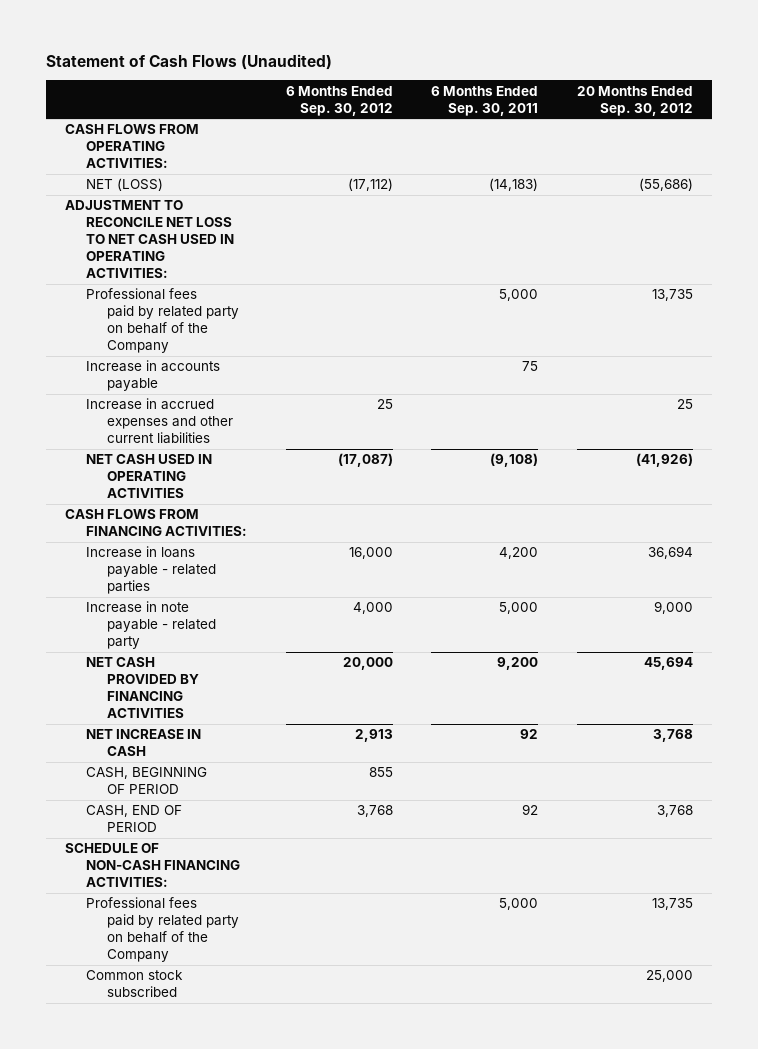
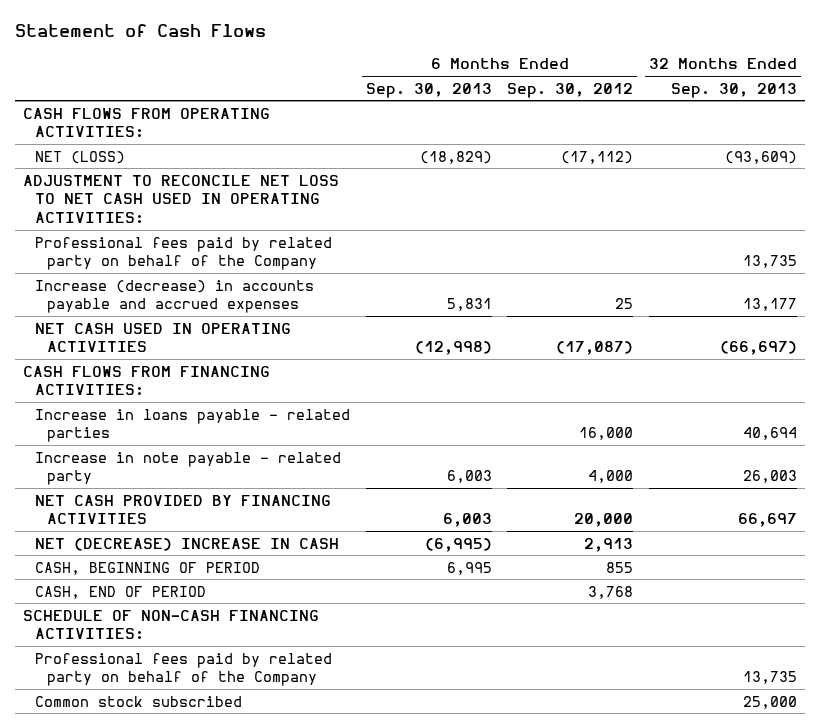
- Statement of Cash Flows (Unaudited)
+ Statement of Cash Flows
- | 6 Months Ended Sep. 30, 2012 | 6 Months Ended Sep. 30, 2011 | 20 Months Ended Sep. 30, 2012
+ | 6 Months Ended Sep. 30, 2013 | 6 Months Ended Sep. 30, 2012 | 32 Months Ended Sep. 30, 2013
- Increase in accounts payable | | 75 |
- Increase in accrued expenses and other current liabilities | 25 | | 25
+ Increase (decrease) in accounts payable and accrued expenses | 5,831 | 25 | 13,177
- NET INCREASE IN CASH | 2,913 | 92 | 3,768
+ NET (DECREASE) INCREASE IN CASH | (6,995) | 2,913 |

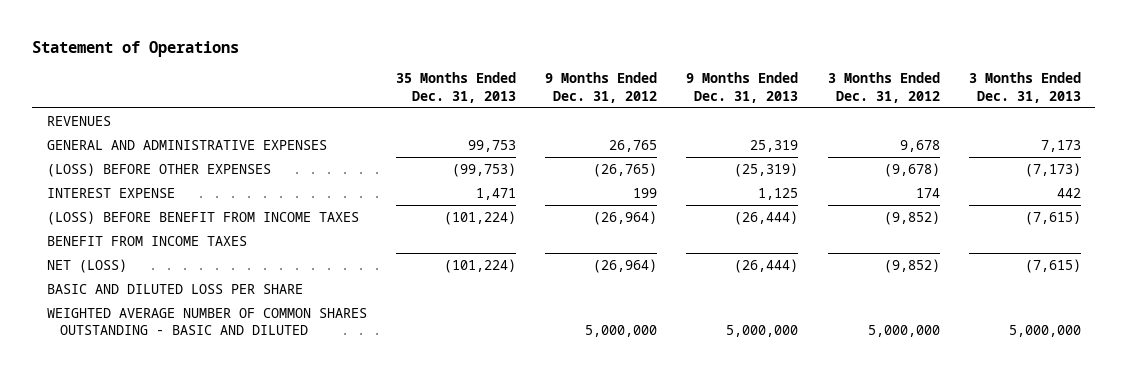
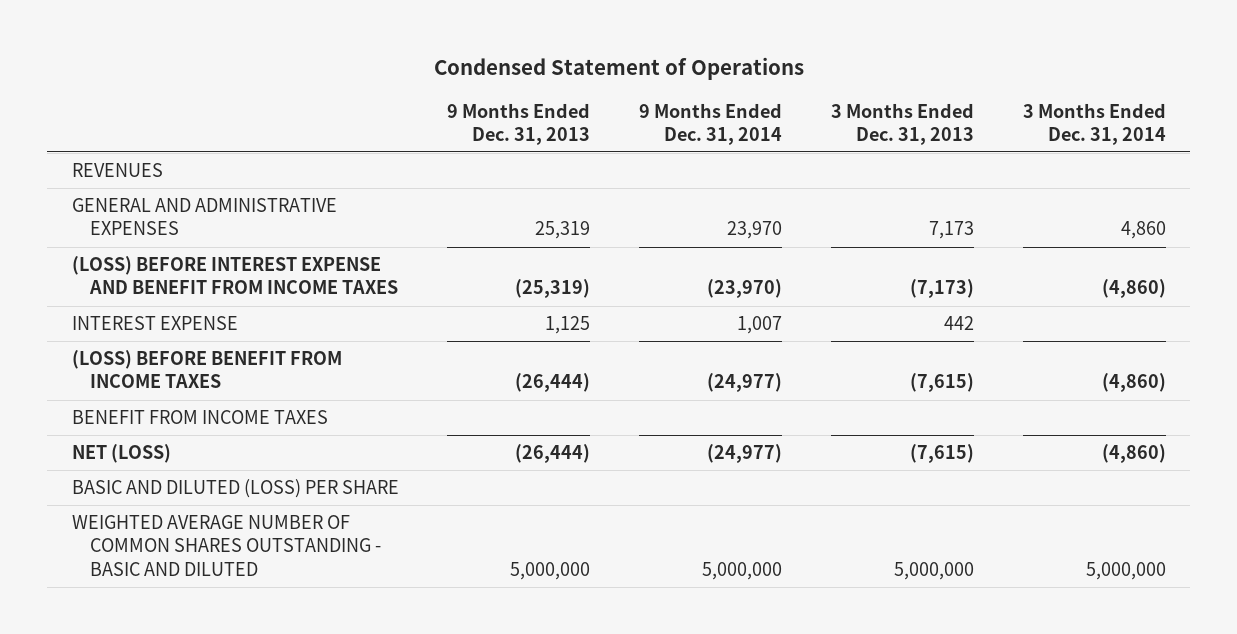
- Statement of Operations
+ Condensed Statement of Operations
- | 35 Months Ended Dec. 31, 2013 | 9 Months Ended Dec. 31, 2012 | 9 Months Ended Dec. 31, 2013 | 3 Months Ended Dec. 31, 2012 | 3 Months Ended Dec. 31, 2013
+ | 9 Months Ended Dec. 31, 2013 | 9 Months Ended Dec. 31, 2014 | 3 Months Ended Dec. 31, 2013 | 3 Months Ended Dec. 31, 2014
- (LOSS) BEFORE OTHER EXPENSES | (99,753) | (26,765) | (25,319) | (9,678) | (7,173)
+ (LOSS) BEFORE INTEREST EXPENSE AND BENEFIT FROM INCOME TAXES | (25,319) | (23,970) | (7,173) | (4,860)
- BASIC AND DILUTED LOSS PER SHARE
+ BASIC AND DILUTED (LOSS) PER SHARE

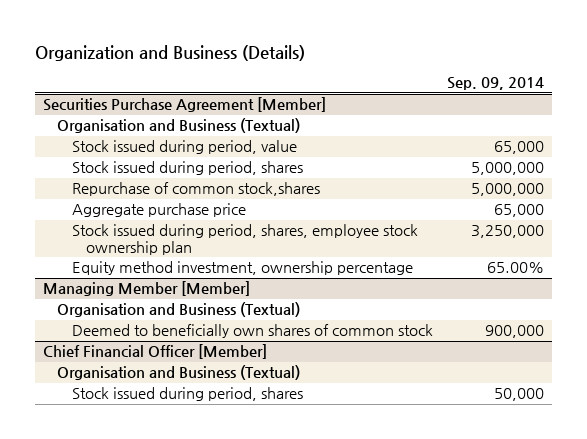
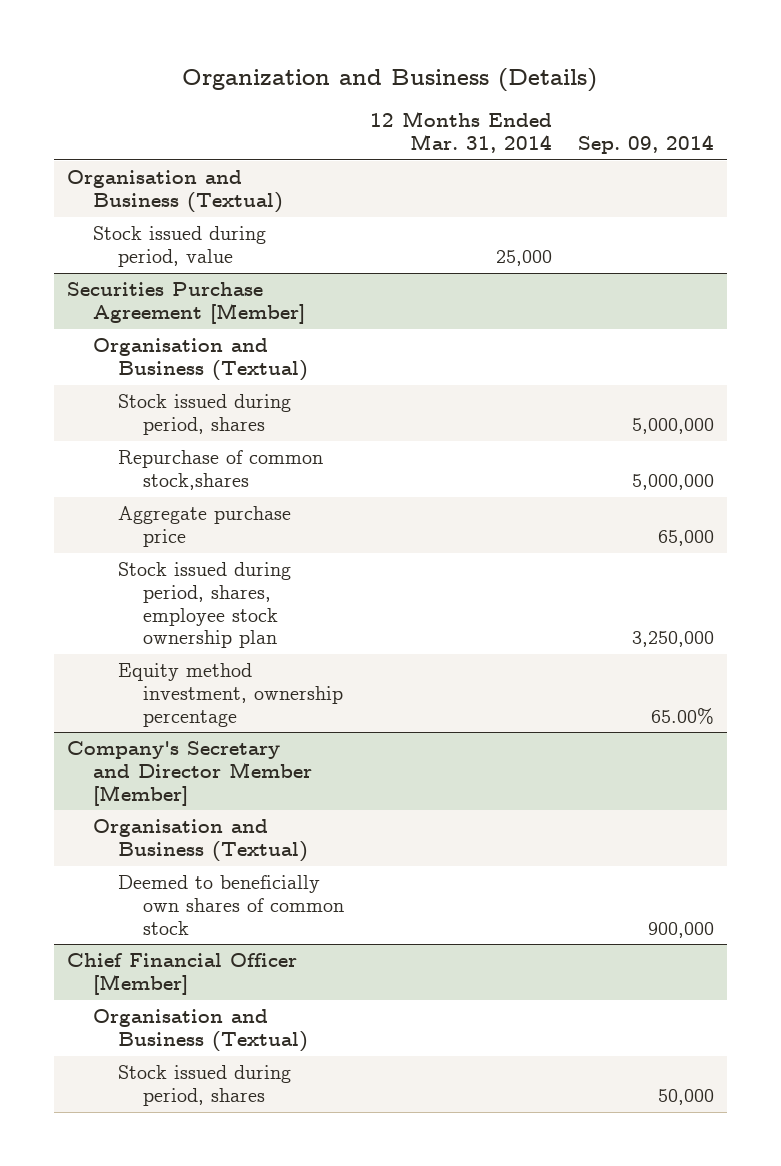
- | Sep. 09, 2014
+ | 12 Months Ended Mar. 31, 2014 | Sep. 09, 2014
+ Organisation and Business (Textual)
+ Stock issued during period, value | 25,000 |
@ Securities Purchase Agreement [Member]
- Stock issued during period, value | 65,000
- Managing Member [Member]
+ Company's Secretary and Director Member [Member]

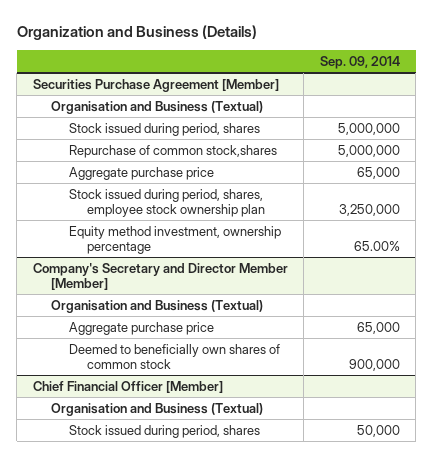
- | 12 Months Ended Mar. 31, 2014 | Sep. 09, 2014
+ | Sep. 09, 2014
- Organisation and Business (Textual)
- Stock issued during period, value | 25,000 |
@ Company's Secretary and Director Member [Member]
+ Aggregate purchase price | 65,000

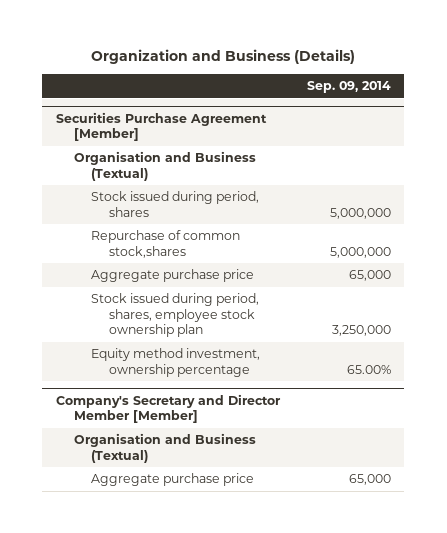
@ Company's Secretary and Director Member [Member]
- Deemed to beneficially own shares of common stock | 900,000
- Chief Financial Officer [Member]
- Organisation and Business (Textual)
- Stock issued during period, shares | 50,000

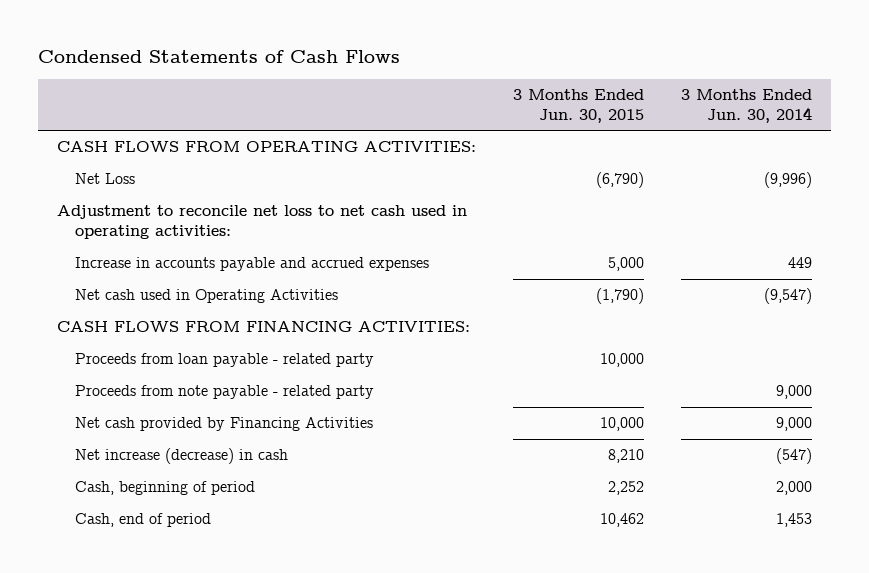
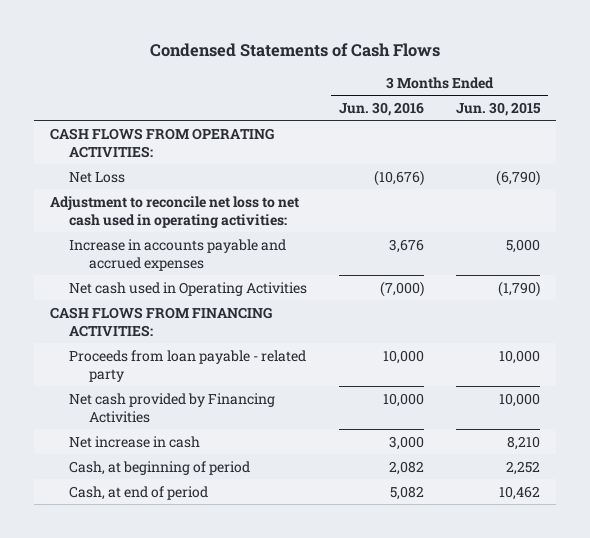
- | 3 Months Ended Jun. 30, 2015 | 3 Months Ended Jun. 30, 2014
+ | 3 Months Ended Jun. 30, 2016 | 3 Months Ended Jun. 30, 2015
- Proceeds from note payable - related party | | 9,000
- Net increase (decrease) in cash | 8,210 | (547)
- Cash, beginning of period | 2,252 | 2,000
- Cash, end of period | 10,462 | 1,453
+ Net increase in cash | 3,000 | 8,210
+ Cash, at beginning of period | 2,082 | 2,252
+ Cash, at end of period | 5,082 | 10,462

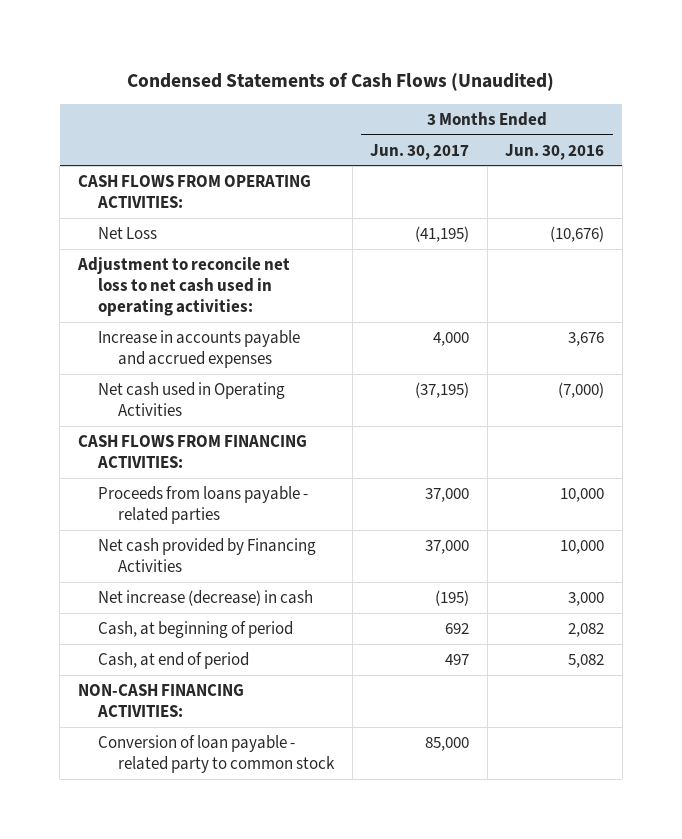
- Condensed Statements of Cash Flows
+ Condensed Statements of Cash Flows (Unaudited)
- | 3 Months Ended Jun. 30, 2016 | 3 Months Ended Jun. 30, 2015
+ | 3 Months Ended Jun. 30, 2017 | 3 Months Ended Jun. 30, 2016
- Proceeds from loan payable - related party | 10,000 | 10,000
+ Proceeds from loans payable - related parties | 37,000 | 10,000
- Net increase in cash | 3,000 | 8,210
+ Net increase (decrease) in cash | (195) | 3,000
+ NON-CASH FINANCING ACTIVITIES:
+ Conversion of loan payable - related party to common stock | 85,000 |

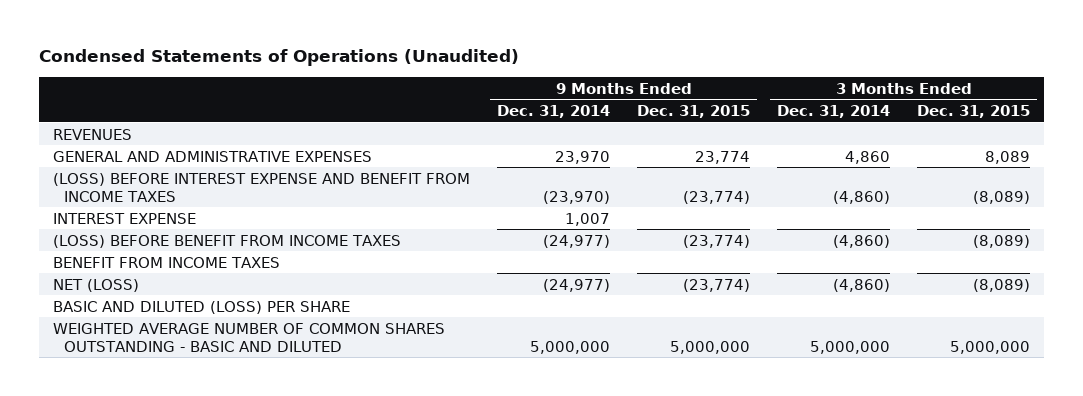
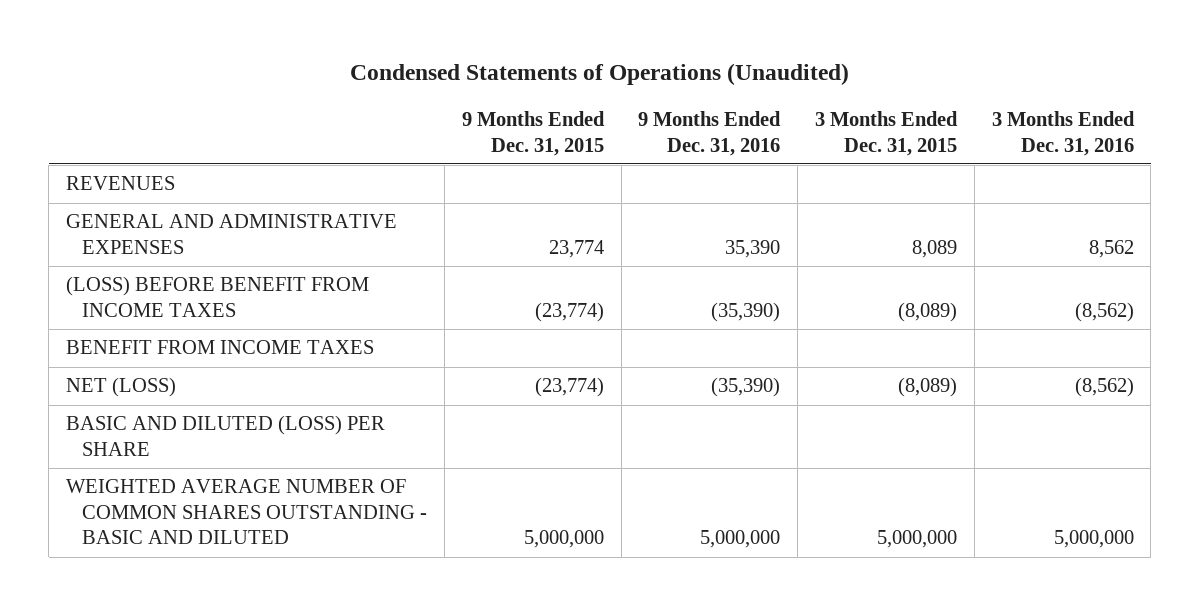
- | 9 Months Ended Dec. 31, 2014 | 9 Months Ended Dec. 31, 2015 | 3 Months Ended Dec. 31, 2014 | 3 Months Ended Dec. 31, 2015
+ | 9 Months Ended Dec. 31, 2015 | 9 Months Ended Dec. 31, 2016 | 3 Months Ended Dec. 31, 2015 | 3 Months Ended Dec. 31, 2016
- (LOSS) BEFORE INTEREST EXPENSE AND BENEFIT FROM INCOME TAXES | (23,970) | (23,774) | (4,860) | (8,089)
- INTEREST EXPENSE | 1,007 | | |

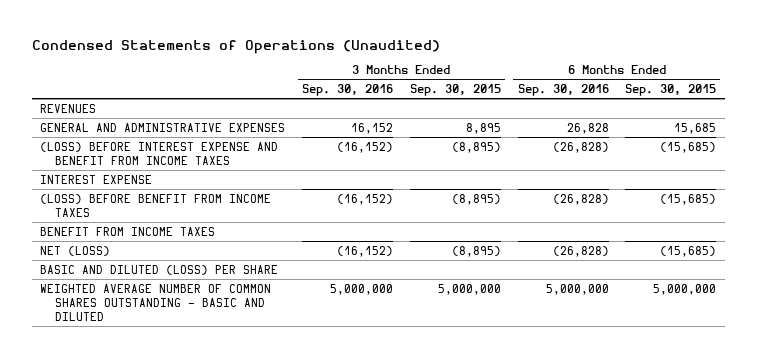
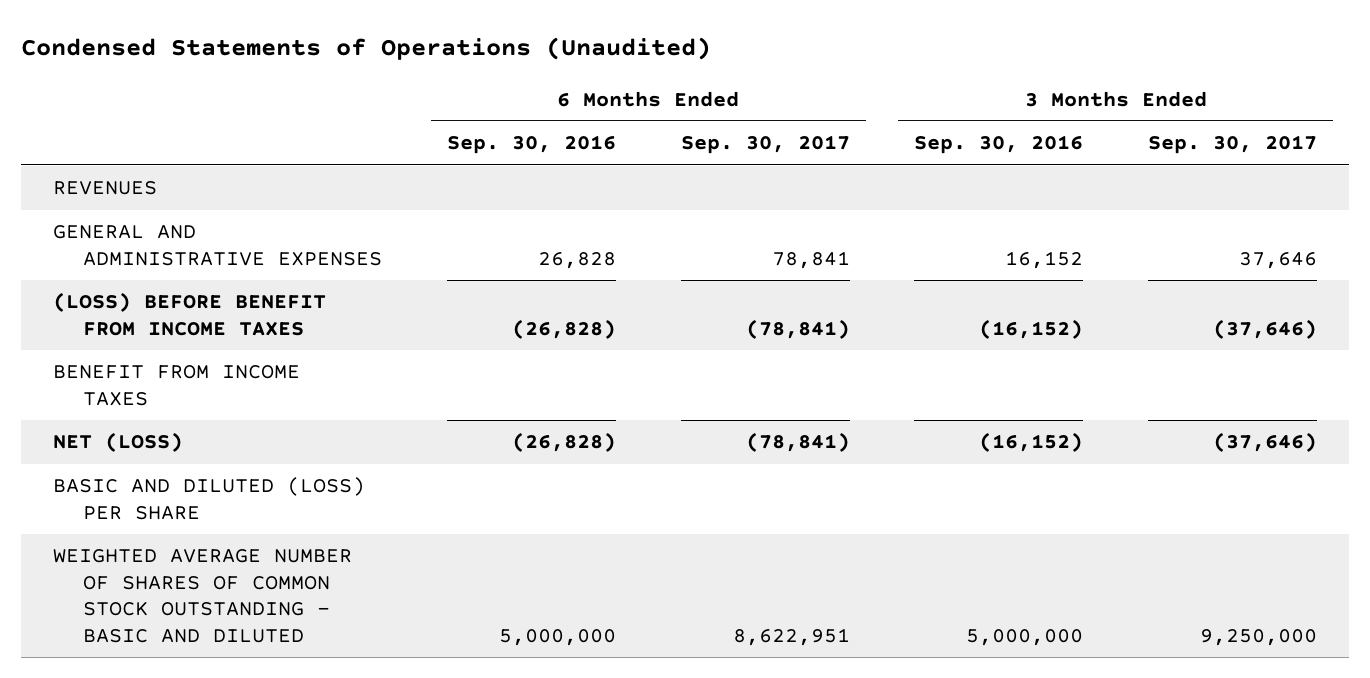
- | 3 Months Ended Sep. 30, 2016 | 3 Months Ended Sep. 30, 2015 | 6 Months Ended Sep. 30, 2016 | 6 Months Ended Sep. 30, 2015
+ | 6 Months Ended Sep. 30, 2016 | 6 Months Ended Sep. 30, 2017 | 3 Months Ended Sep. 30, 2016 | 3 Months Ended Sep. 30, 2017
- (LOSS) BEFORE INTEREST EXPENSE AND BENEFIT FROM INCOME TAXES | (16,152) | (8,895) | (26,828) | (15,685)
- INTEREST EXPENSE
- WEIGHTED AVERAGE NUMBER OF COMMON SHARES OUTSTANDING - BASIC AND DILUTED | 5,000,000 | 5,000,000 | 5,000,000 | 5,000,000
+ WEIGHTED AVERAGE NUMBER OF SHARES OF COMMON STOCK OUTSTANDING - BASIC AND DILUTED | 5,000,000 | 8,622,951 | 5,000,000 | 9,250,000

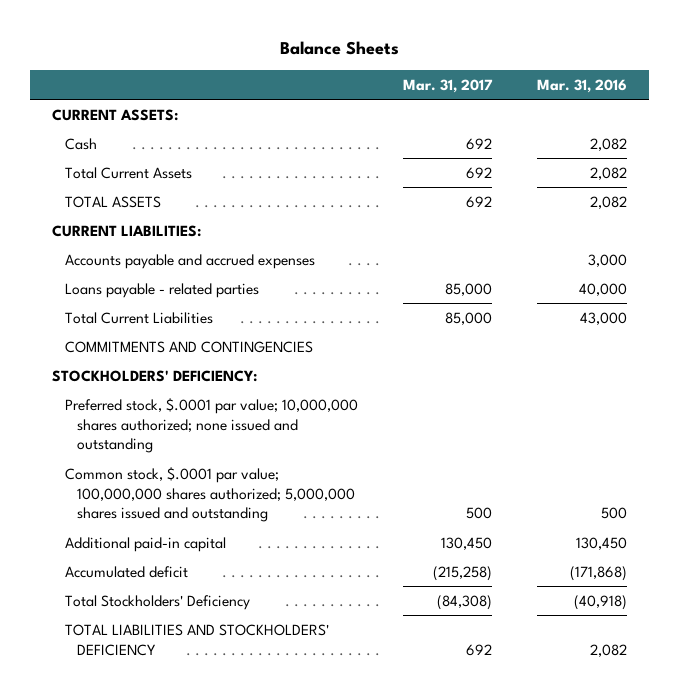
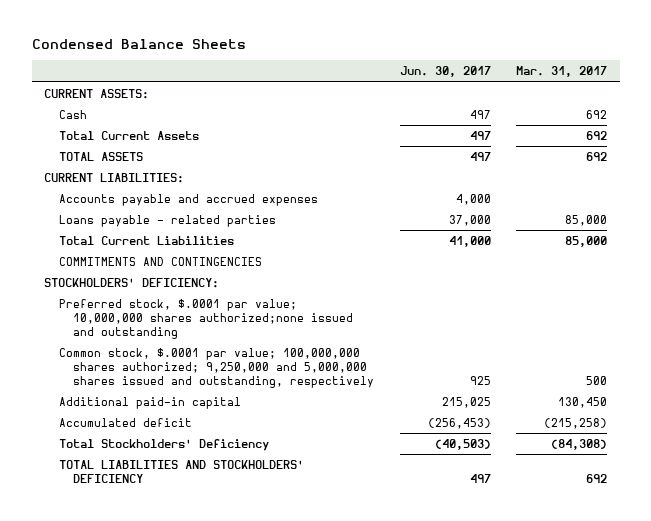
- Balance Sheets
+ Condensed Balance Sheets
- | Mar. 31, 2017 | Mar. 31, 2016
+ | Jun. 30, 2017 | Mar. 31, 2017
- Preferred stock, $.0001 par value; 10,000,000 shares authorized; none issued and outstanding
- Common stock, $.0001 par value; 100,000,000 shares authorized; 5,000,000 shares issued and outstanding | 500 | 500
+ Preferred stock, $.0001 par value; 10,000,000 shares authorized;none issued and outstanding
+ Common stock, $.0001 par value; 100,000,000 shares authorized; 9,250,000 and 5,000,000 shares issued and outstanding, respectively | 925 | 500

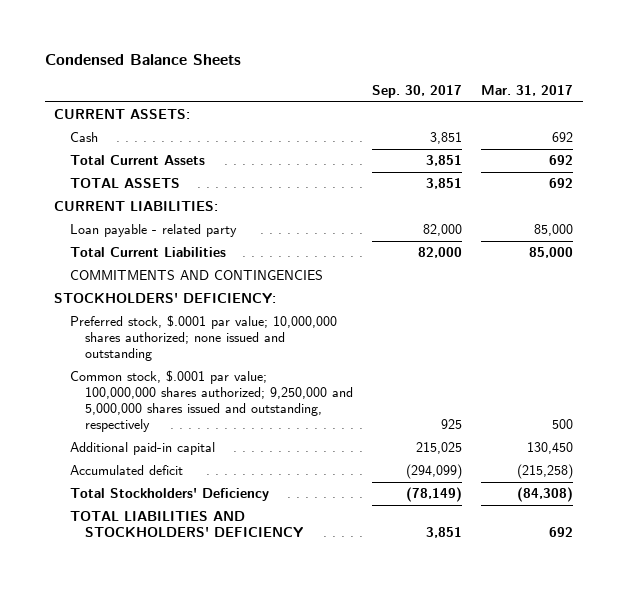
- | Jun. 30, 2017 | Mar. 31, 2017
+ | Sep. 30, 2017 | Mar. 31, 2017
- Accounts payable and accrued expenses | 4,000 |
- Loans payable - related parties | 37,000 | 85,000
+ Loan payable - related party | 82,000 | 85,000
- Preferred stock, $.0001 par value; 10,000,000 shares authorized;none issued and outstanding
+ Preferred stock, $.0001 par value; 10,000,000 shares authorized; none issued and outstanding

